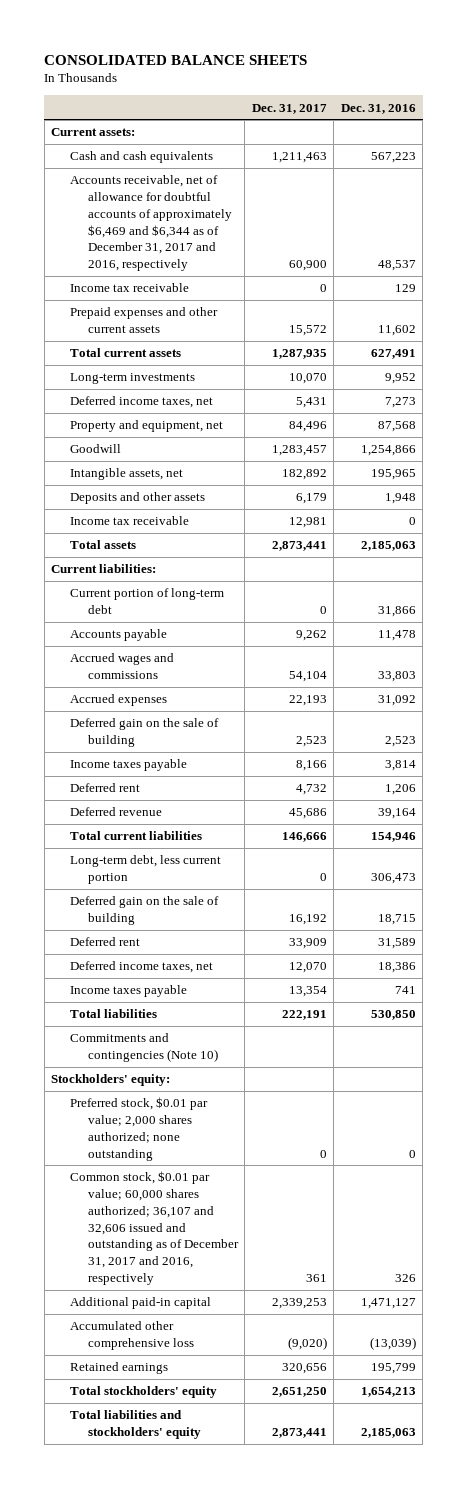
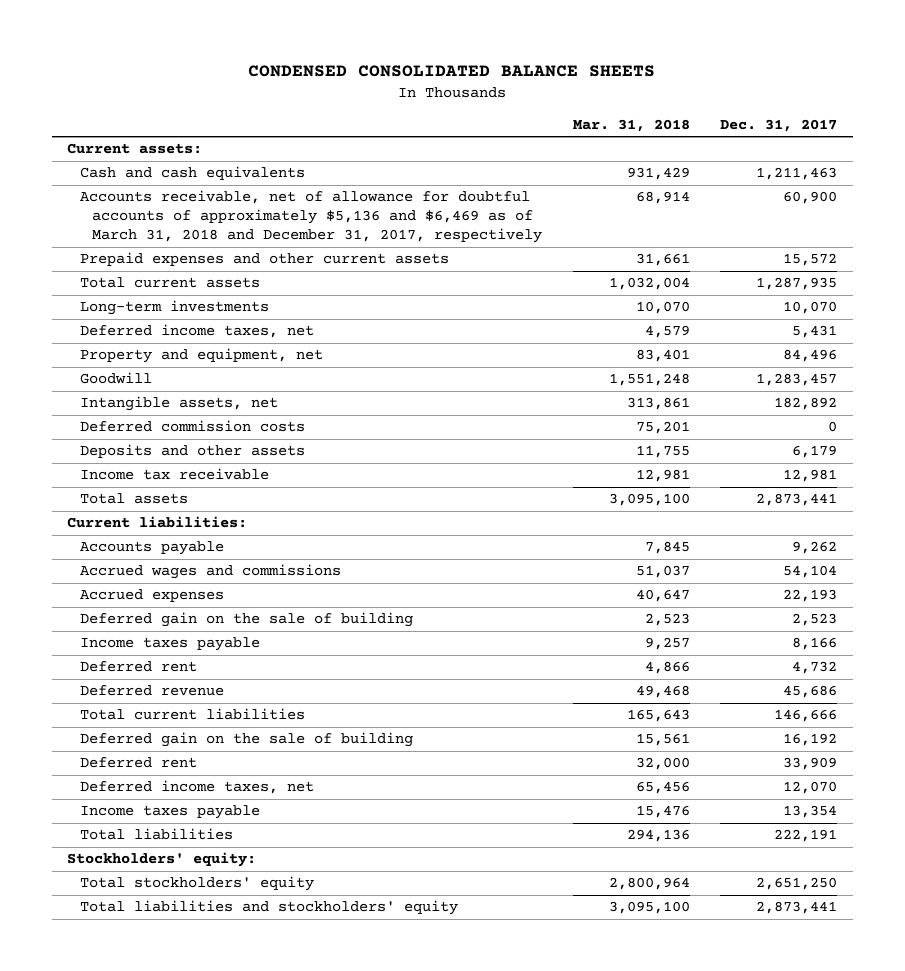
- CONSOLIDATED BALANCE SHEETS
+ CONDENSED CONSOLIDATED BALANCE SHEETS
- | Dec. 31, 2017 | Dec. 31, 2016
+ | Mar. 31, 2018 | Dec. 31, 2017
- Accounts receivable, net of allowance for doubtful accounts of approximately $6,469 and $6,344 as of December 31, 2017 and 2016, respectively | 60,900 | 48,537
- Income tax receivable | 0 | 129
+ Accounts receivable, net of allowance for doubtful accounts of approximately $5,136 and $6,469 as of March 31, 2018 and December 31, 2017, respectively | 68,914 | 60,900
+ Deferred commission costs | 75,201 | 0
- Current portion of long-term debt | 0 | 31,866
- Long-term debt, less current portion | 0 | 306,473
- Commitments and contingencies (Note 10)
- Preferred stock, $0.01 par value; 2,000 shares authorized; none outstanding | 0 | 0
- Common stock, $0.01 par value; 60,000 shares authorized; 36,107 and 32,606 issued and outstanding as of December 31, 2017 and 2016, respectively | 361 | 326
- Additional paid-in capital | 2,339,253 | 1,471,127
- Accumulated other comprehensive loss | (9,020) | (13,039)
- Retained earnings | 320,656 | 195,799

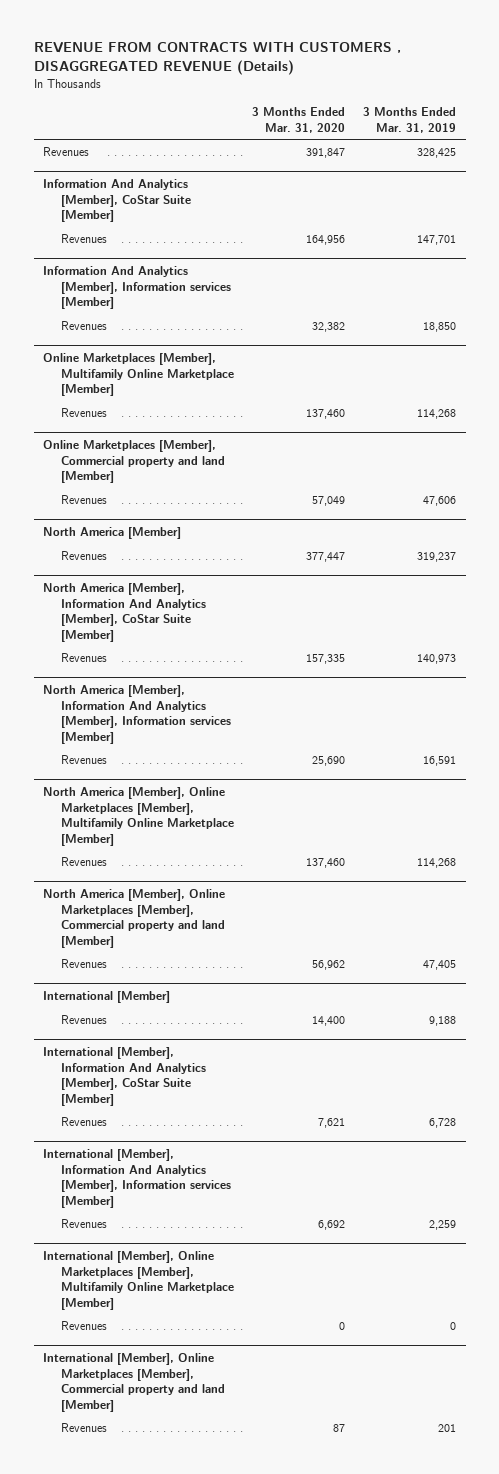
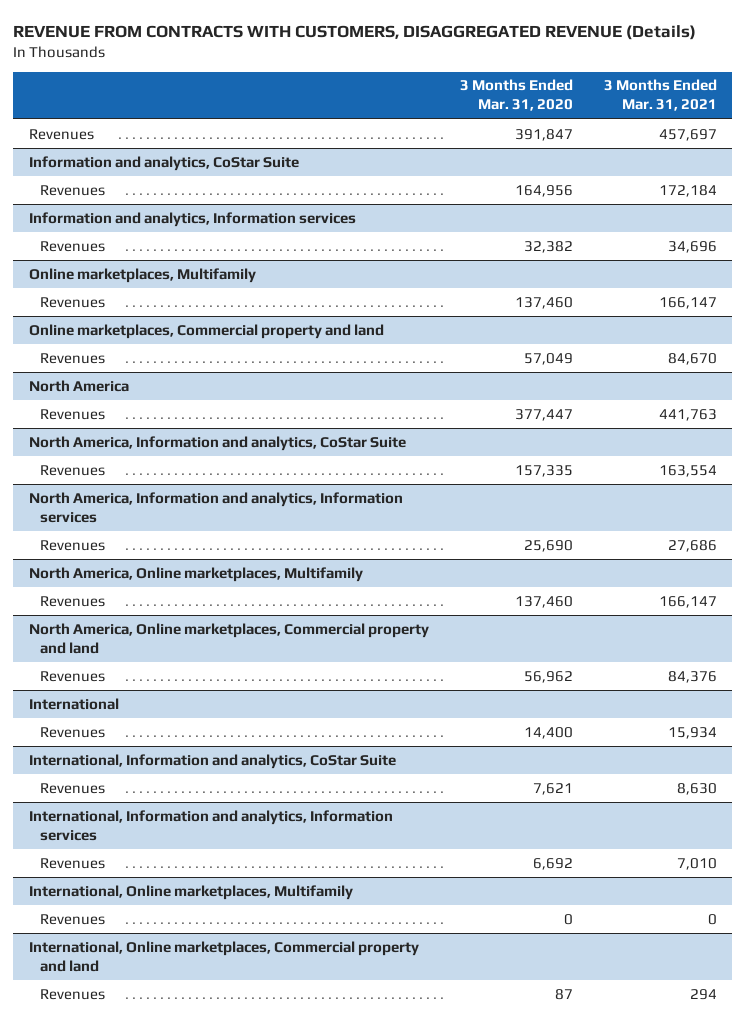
- REVENUE FROM CONTRACTS WITH CUSTOMERS , DISAGGREGATED REVENUE (Details)
+ REVENUE FROM CONTRACTS WITH CUSTOMERS, DISAGGREGATED REVENUE (Details)
- | 3 Months Ended Mar. 31, 2020 | 3 Months Ended Mar. 31, 2019
+ | 3 Months Ended Mar. 31, 2020 | 3 Months Ended Mar. 31, 2021
- Information And Analytics [Member], CoStar Suite [Member]
+ Information and analytics, CoStar Suite
- Information And Analytics [Member], Information services [Member]
+ Information and analytics, Information services
- Online Marketplaces [Member], Multifamily Online Marketplace [Member]
+ Online marketplaces, Multifamily
- Online Marketplaces [Member], Commercial property and land [Member]
+ Online marketplaces, Commercial property and land
- North America [Member]
+ North America
- North America [Member], Information And Analytics [Member], CoStar Suite [Member]
+ North America, Information and analytics, CoStar Suite
- North America [Member], Information And Analytics [Member], Information services [Member]
+ North America, Information and analytics, Information services
- North America [Member], Online Marketplaces [Member], Multifamily Online Marketplace [Member]
+ North America, Online marketplaces, Multifamily
- North America [Member], Online Marketplaces [Member], Commercial property and land [Member]
+ North America, Online marketplaces, Commercial property and land
- International [Member]
+ International
- International [Member], Information And Analytics [Member], CoStar Suite [Member]
+ International, Information and analytics, CoStar Suite
- International [Member], Information And Analytics [Member], Information services [Member]
+ International, Information and analytics, Information services
- International [Member], Online Marketplaces [Member], Multifamily Online Marketplace [Member]
+ International, Online marketplaces, Multifamily
- International [Member], Online Marketplaces [Member], Commercial property and land [Member]
+ International, Online marketplaces, Commercial property and land

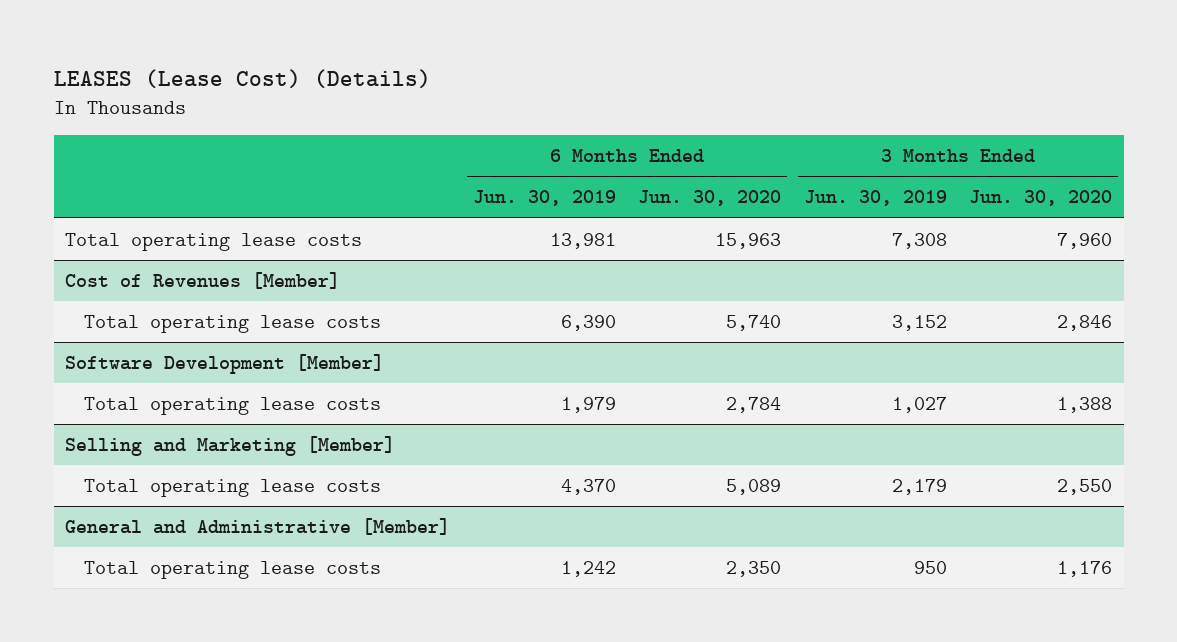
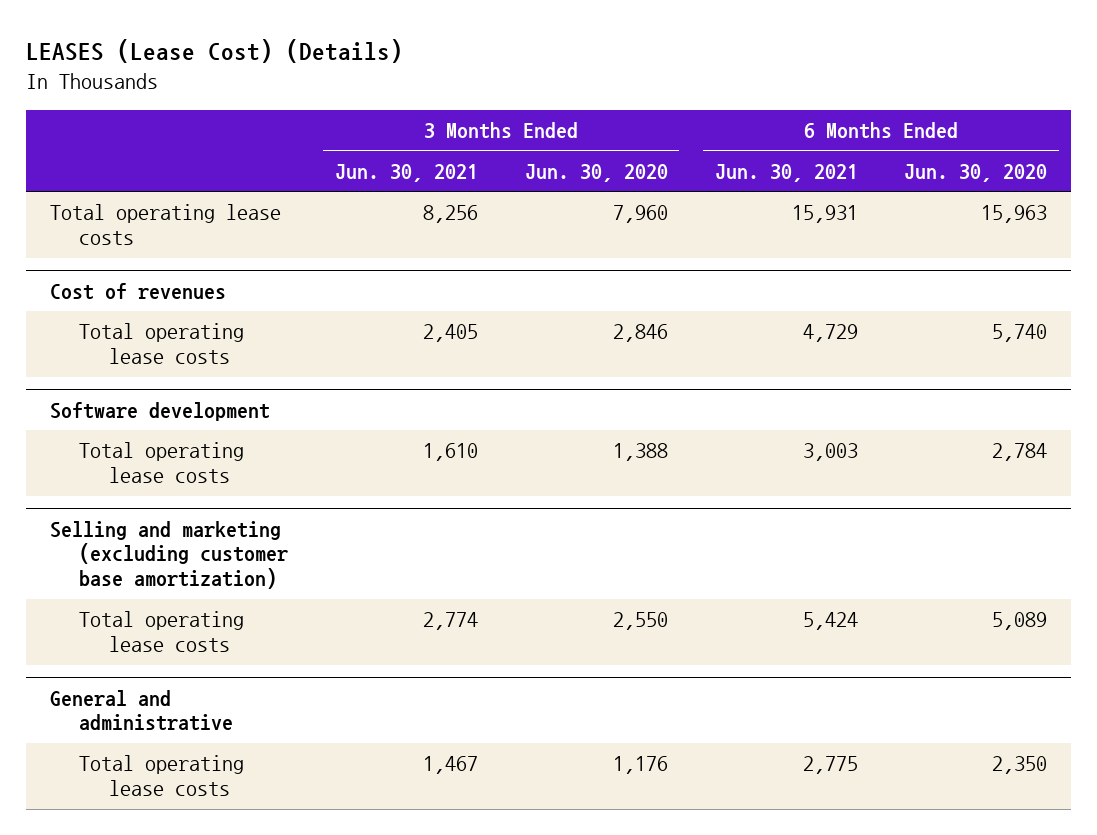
- | 6 Months Ended Jun. 30, 2019 | 6 Months Ended Jun. 30, 2020 | 3 Months Ended Jun. 30, 2019 | 3 Months Ended Jun. 30, 2020
+ | 3 Months Ended Jun. 30, 2021 | 3 Months Ended Jun. 30, 2020 | 6 Months Ended Jun. 30, 2021 | 6 Months Ended Jun. 30, 2020
- Cost of Revenues [Member]
+ Cost of revenues
- Software Development [Member]
+ Software development
- Selling and Marketing [Member]
+ Selling and marketing (excluding customer base amortization)
- General and Administrative [Member]
+ General and administrative

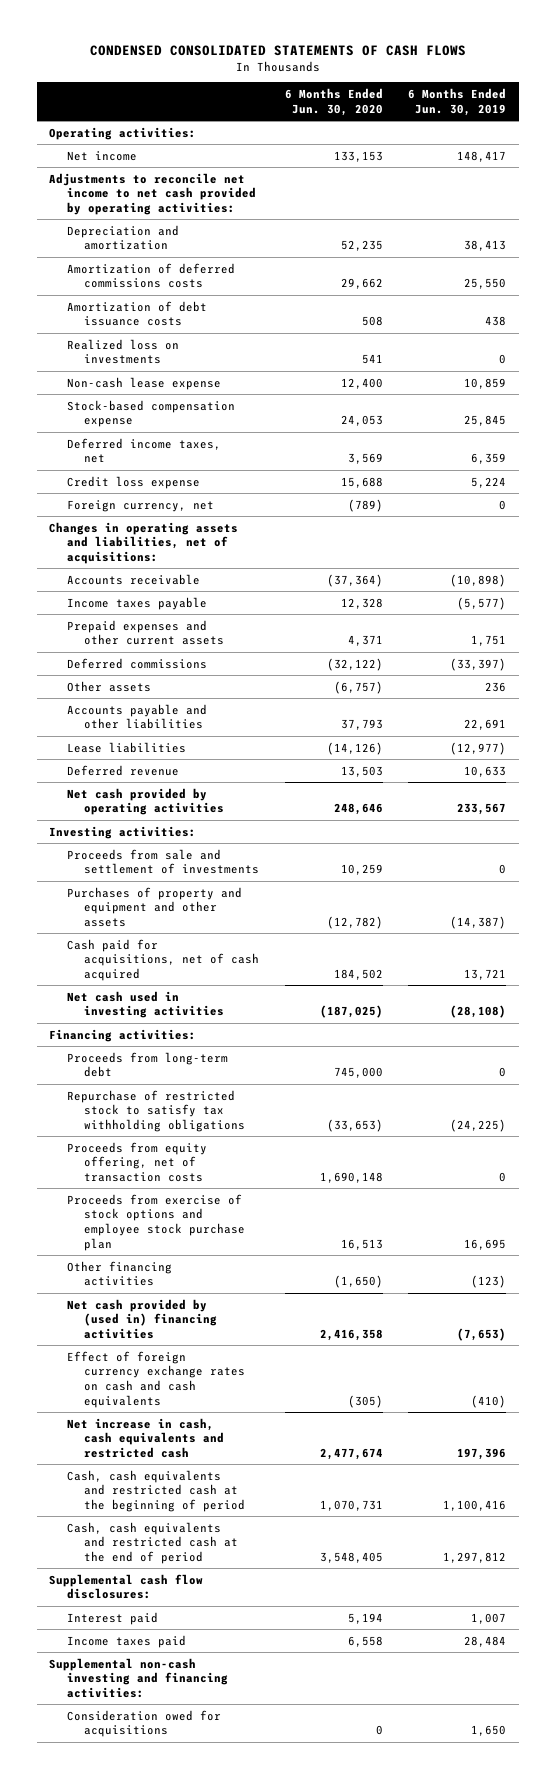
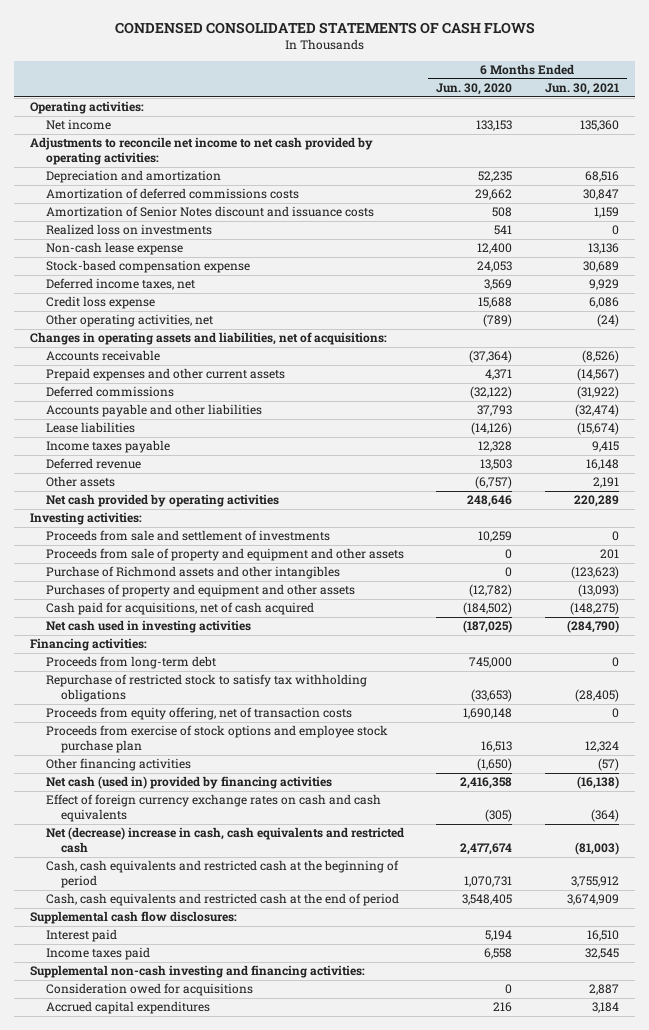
- | 6 Months Ended Jun. 30, 2020 | 6 Months Ended Jun. 30, 2019
+ | 6 Months Ended Jun. 30, 2020 | 6 Months Ended Jun. 30, 2021
- Amortization of debt issuance costs | 508 | 438
+ Amortization of Senior Notes discount and issuance costs | 508 | 1,159
- Foreign currency, net | (789) | 0
+ Other operating activities, net | (789) | (24)
moved down: Income taxes payable | 12,328 | 9,415
moved down: Other assets | (6,757) | 2,191
+ Proceeds from sale of property and equipment and other assets | 0 | 201
+ Purchase of Richmond assets and other intangibles | 0 | (123,623)
- Cash paid for acquisitions, net of cash acquired | 184,502 | 13,721
+ Cash paid for acquisitions, net of cash acquired | (184,502) | (148,275)
- Net cash provided by (used in) financing activities | 2,416,358 | (7,653)
+ Net cash (used in) provided by financing activities | 2,416,358 | (16,138)
- Net increase in cash, cash equivalents and restricted cash | 2,477,674 | 197,396
+ Net (decrease) increase in cash, cash equivalents and restricted cash | 2,477,674 | (81,003)
+ Accrued capital expenditures | 216 | 3,184

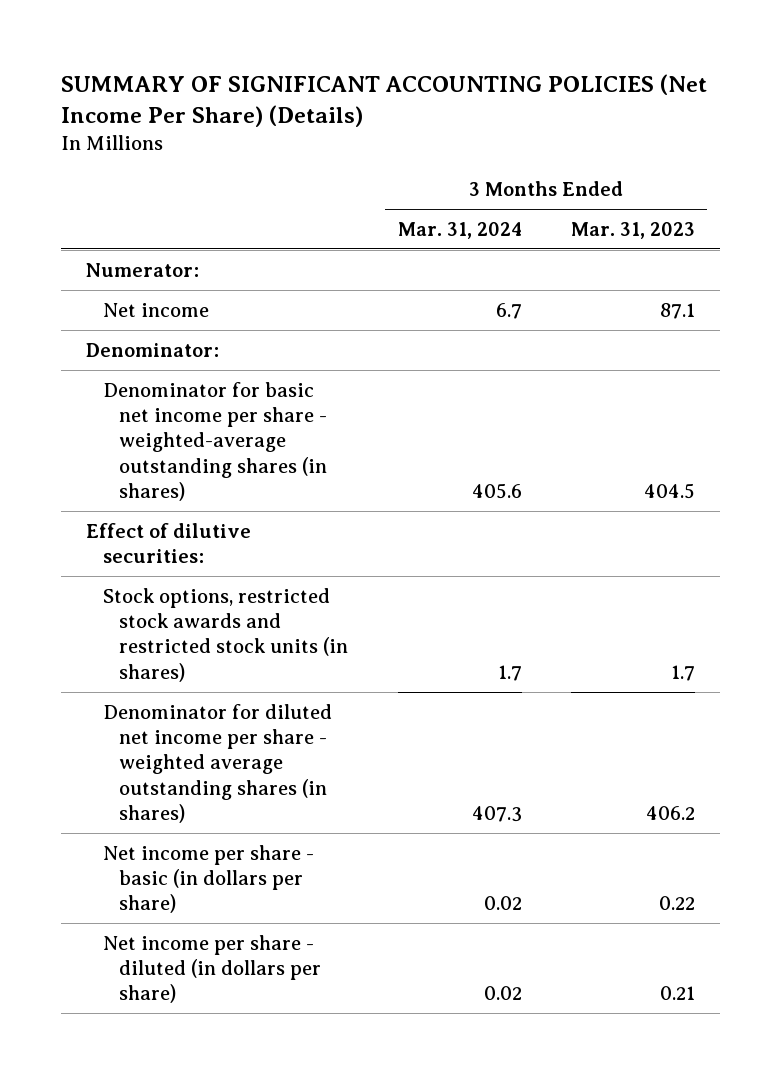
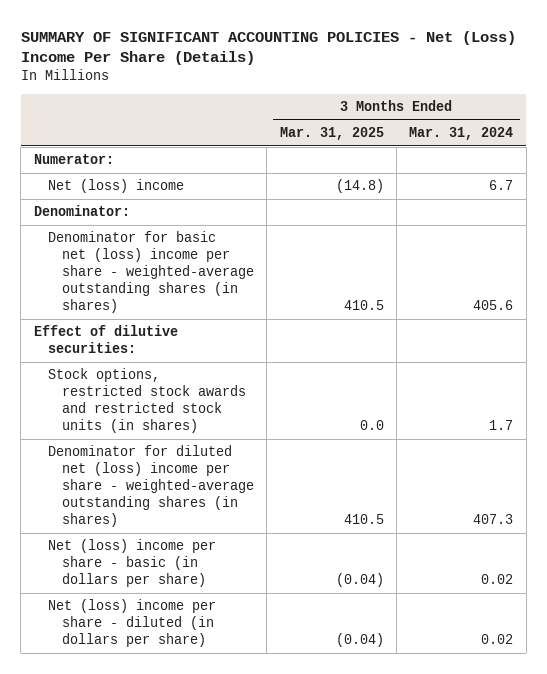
- SUMMARY OF SIGNIFICANT ACCOUNTING POLICIES (Net Income Per Share) (Details)
+ SUMMARY OF SIGNIFICANT ACCOUNTING POLICIES - Net (Loss) Income Per Share (Details)
- | 3 Months Ended Mar. 31, 2024 | 3 Months Ended Mar. 31, 2023
+ | 3 Months Ended Mar. 31, 2025 | 3 Months Ended Mar. 31, 2024
- Net income | 6.7 | 87.1
+ Net (loss) income | (14.8) | 6.7
- Denominator for basic net income per share - weighted-average outstanding shares (in shares) | 405.6 | 404.5
+ Denominator for basic net (loss) income per share - weighted-average outstanding shares (in shares) | 410.5 | 405.6
- Denominator for diluted net income per share - weighted average outstanding shares (in shares) | 407.3 | 406.2
- Net income per share - basic (in dollars per share) | 0.02 | 0.22
- Net income per share - diluted (in dollars per share) | 0.02 | 0.21
+ Denominator for diluted net (loss) income per share - weighted-average outstanding shares (in shares) | 410.5 | 407.3
+ Net (loss) income per share - basic (in dollars per share) | (0.04) | 0.02
+ Net (loss) income per share - diluted (in dollars per share) | (0.04) | 0.02

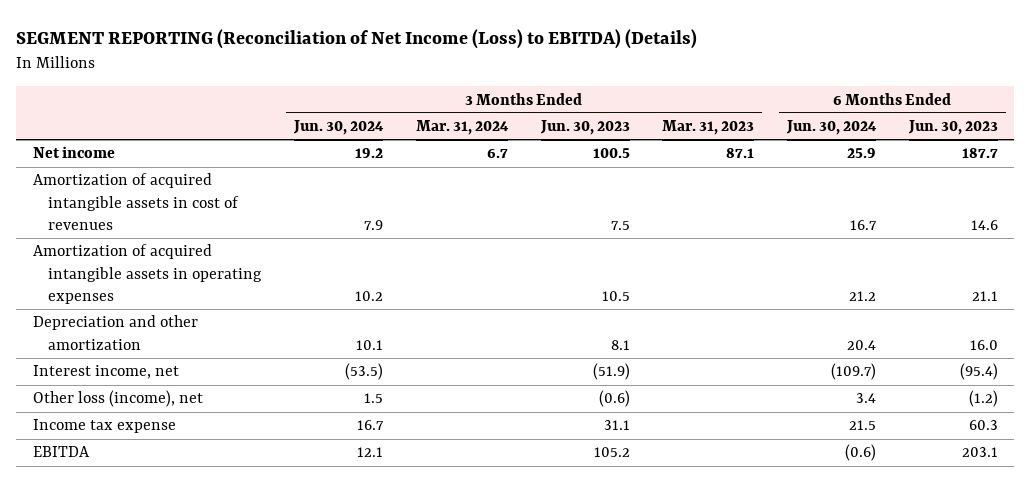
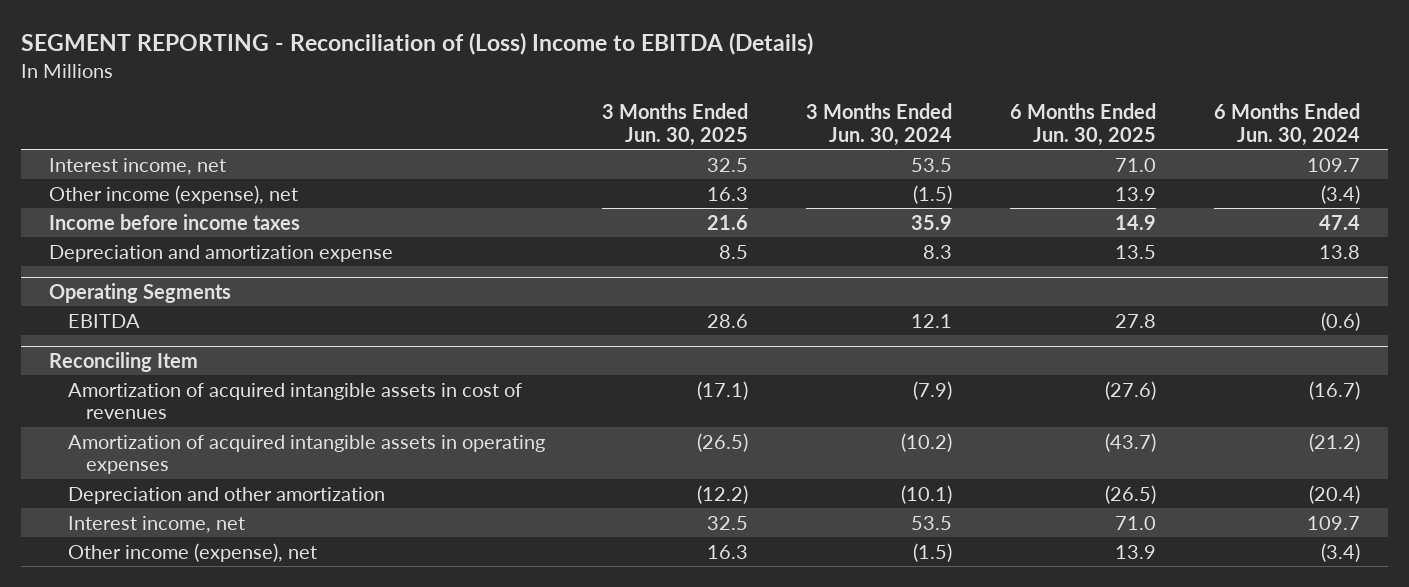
- SEGMENT REPORTING (Reconciliation of Net Income (Loss) to EBITDA) (Details)
+ SEGMENT REPORTING - Reconciliation of (Loss) Income to EBITDA (Details)
- | 3 Months Ended Jun. 30, 2024 | 3 Months Ended Mar. 31, 2024 | 3 Months Ended Jun. 30, 2023 | 3 Months Ended Mar. 31, 2023 | 6 Months Ended Jun. 30, 2024 | 6 Months Ended Jun. 30, 2023
+ | 3 Months Ended Jun. 30, 2025 | 3 Months Ended Jun. 30, 2024 | 6 Months Ended Jun. 30, 2025 | 6 Months Ended Jun. 30, 2024
- Net income | 19.2 | 6.7 | 100.5 | 87.1 | 25.9 | 187.7
- Amortization of acquired intangible assets in cost of revenues | 7.9 | | 7.5 | | 16.7 | 14.6
- Amortization of acquired intangible assets in operating expenses | 10.2 | | 10.5 | | 21.2 | 21.1
- Depreciation and other amortization | 10.1 | | 8.1 | | 20.4 | 16.0
- Interest income, net | (53.5) | | (51.9) | | (109.7) | (95.4)
- Other loss (income), net | 1.5 | | (0.6) | | 3.4 | (1.2)
- Income tax expense | 16.7 | | 31.1 | | 21.5 | 60.3
+ Interest income, net | 32.5 | 53.5 | 71.0 | 109.7
+ Other income (expense), net | 16.3 | (1.5) | 13.9 | (3.4)
+ Income before income taxes | 21.6 | 35.9 | 14.9 | 47.4
+ Depreciation and amortization expense | 8.5 | 8.3 | 13.5 | 13.8
+ Operating Segments
+ Reconciling Item
+ Amortization of acquired intangible assets in cost of revenues | (17.1) | (7.9) | (27.6) | (16.7)
+ Amortization of acquired intangible assets in operating expenses | (26.5) | (10.2) | (43.7) | (21.2)
+ Depreciation and other amortization | (12.2) | (10.1) | (26.5) | (20.4)
+ Interest income, net | 32.5 | 53.5 | 71.0 | 109.7
+ Other income (expense), net | 16.3 | (1.5) | 13.9 | (3.4)

